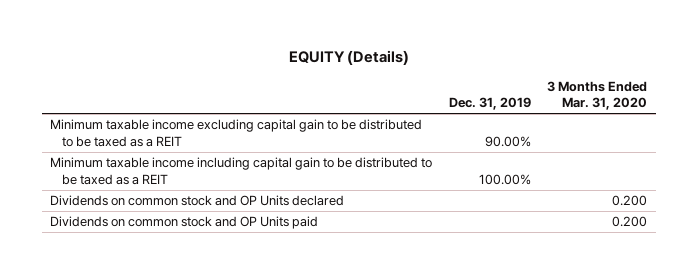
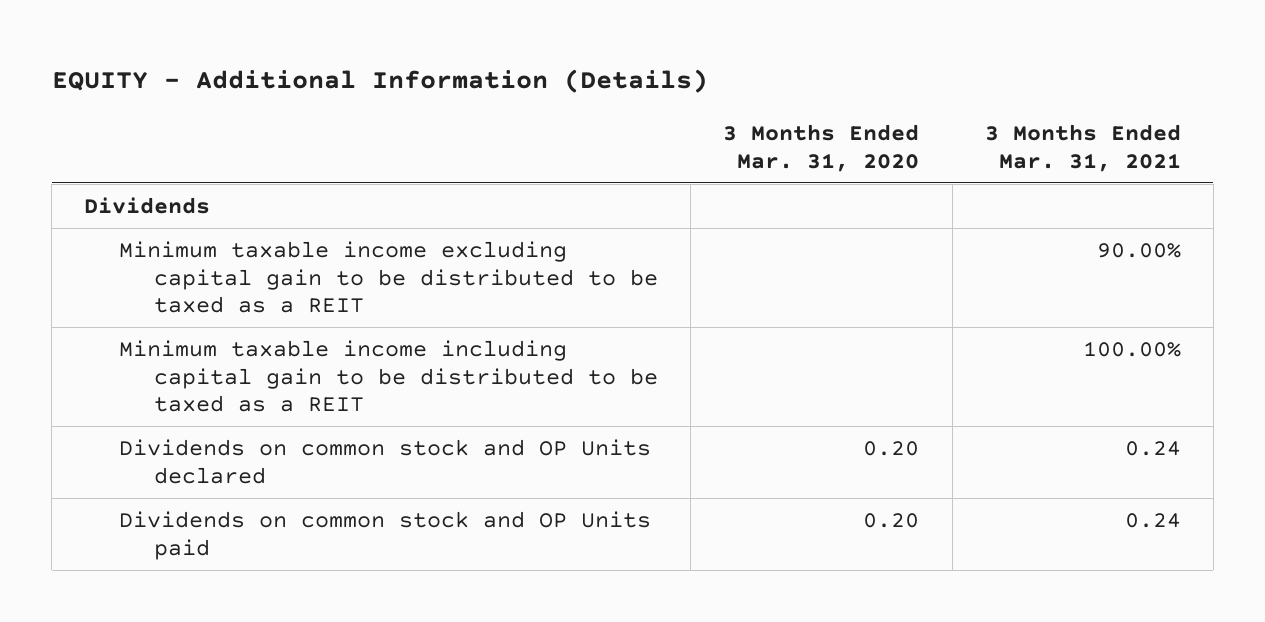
- EQUITY (Details)
+ EQUITY - Additional Information (Details)
- | Dec. 31, 2019 | 3 Months Ended Mar. 31, 2020
+ | 3 Months Ended Mar. 31, 2020 | 3 Months Ended Mar. 31, 2021
+ Dividends
- Dividends on common stock and OP Units declared | | 0.200
- Dividends on common stock and OP Units paid | | 0.200
+ Dividends on common stock and OP Units declared | 0.20 | 0.24
+ Dividends on common stock and OP Units paid | 0.20 | 0.24

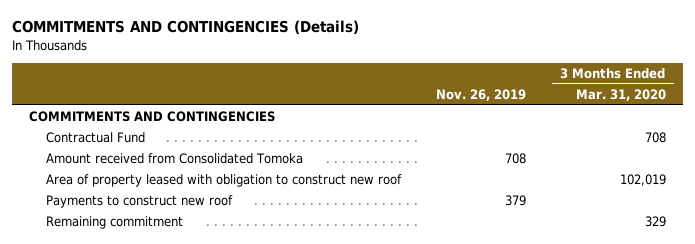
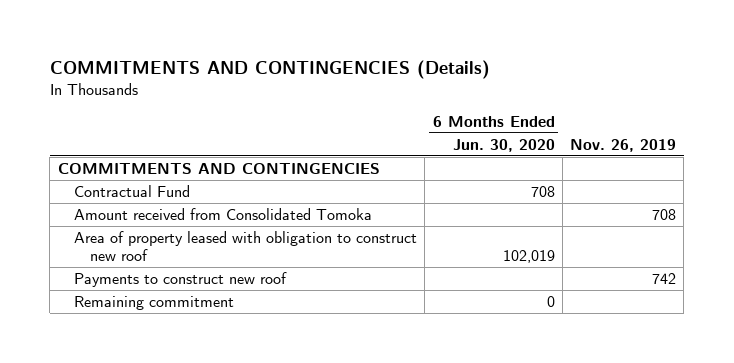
- | Nov. 26, 2019 | 3 Months Ended Mar. 31, 2020
+ | 6 Months Ended Jun. 30, 2020 | Nov. 26, 2019
- Payments to construct new roof | 379 |
+ Payments to construct new roof | | 742

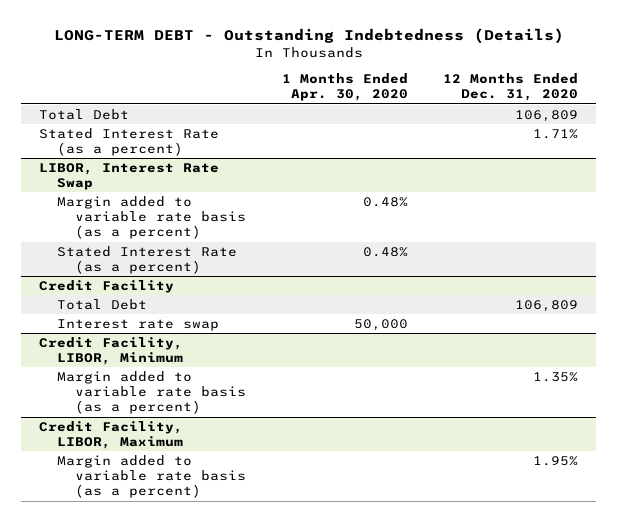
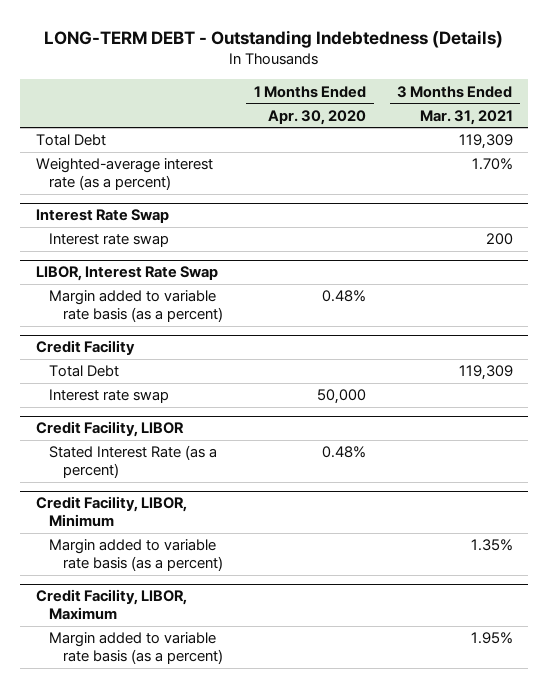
- | 1 Months Ended Apr. 30, 2020 | 12 Months Ended Dec. 31, 2020
+ | 1 Months Ended Apr. 30, 2020 | 3 Months Ended Mar. 31, 2021
- Stated Interest Rate (as a percent) | | 1.71%
+ Weighted-average interest rate (as a percent) | | 1.70%
+ Interest Rate Swap
+ Interest rate swap | | 200
@ LIBOR, Interest Rate Swap
- Stated Interest Rate (as a percent) | 0.48% |
+ Credit Facility, LIBOR
+ Stated Interest Rate (as a percent) | 0.48% |

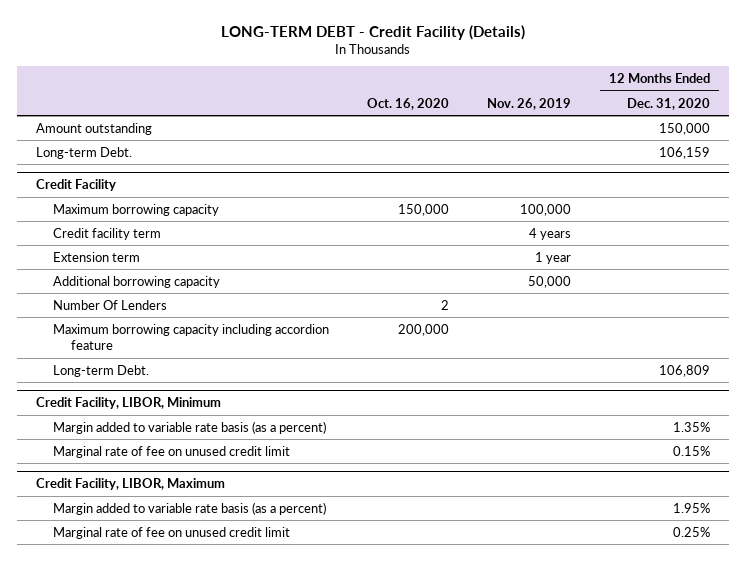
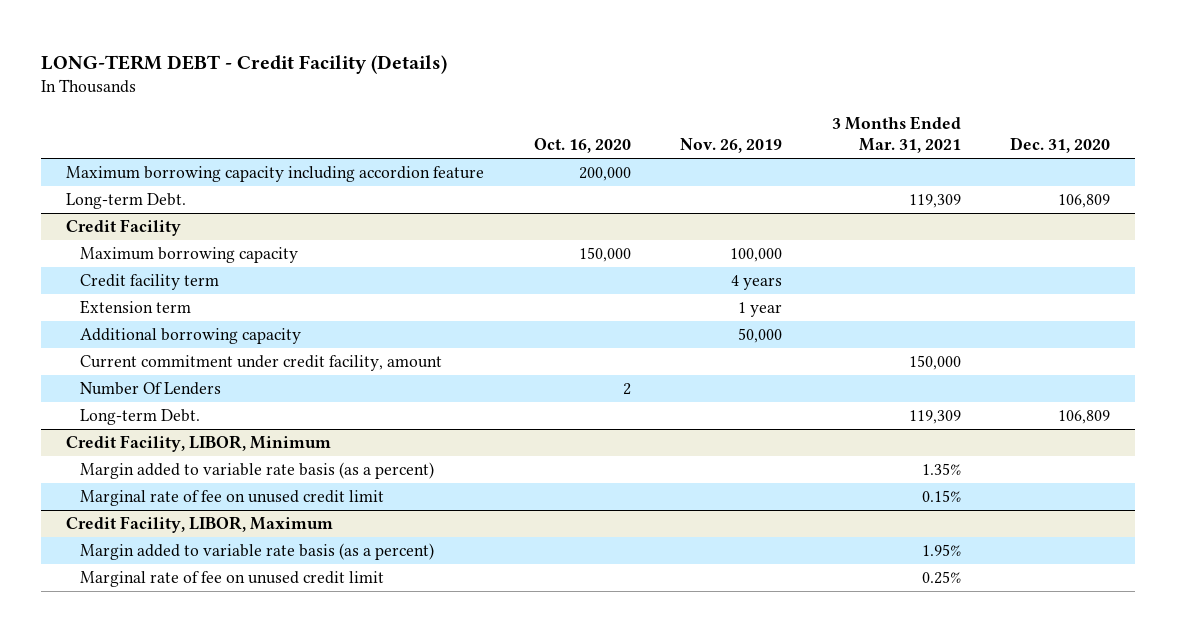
- | Oct. 16, 2020 | Nov. 26, 2019 | 12 Months Ended Dec. 31, 2020
+ | Oct. 16, 2020 | Nov. 26, 2019 | 3 Months Ended Mar. 31, 2021 | Dec. 31, 2020
- Amount outstanding | | | 150,000
+ Maximum borrowing capacity including accordion feature | 200,000 | | |
@ Credit Facility
+ Current commitment under credit facility, amount | | | 150,000 |
- Maximum borrowing capacity including accordion feature | 200,000 | |

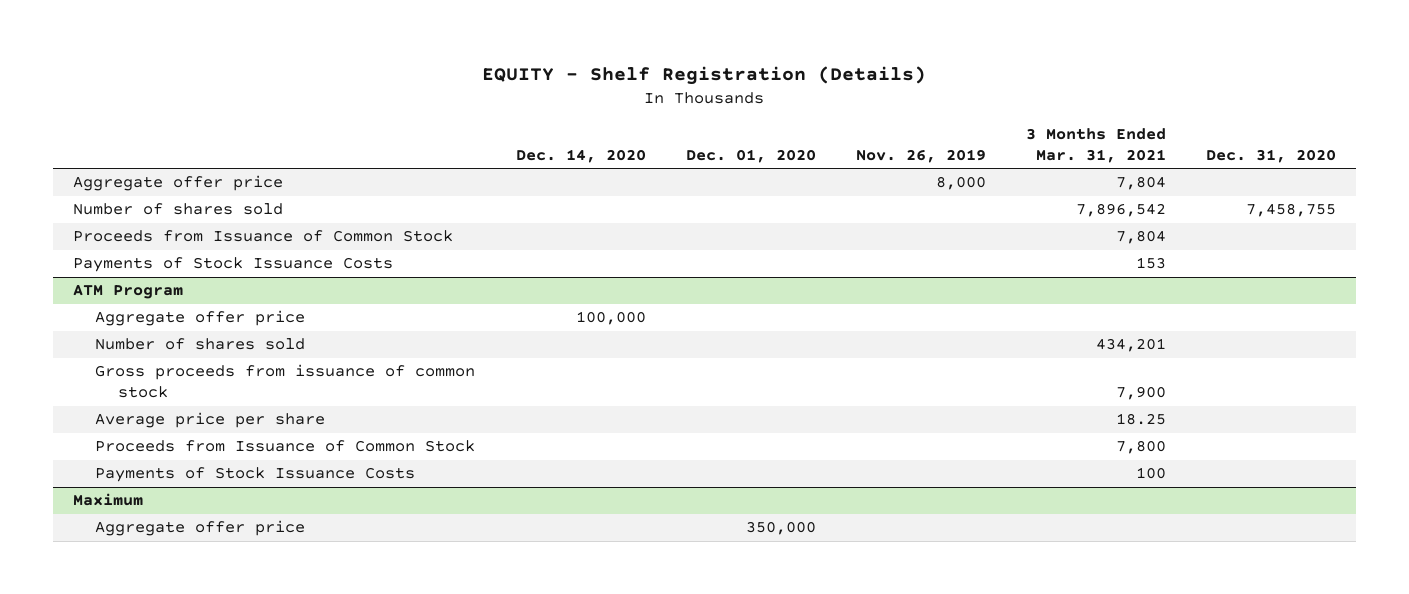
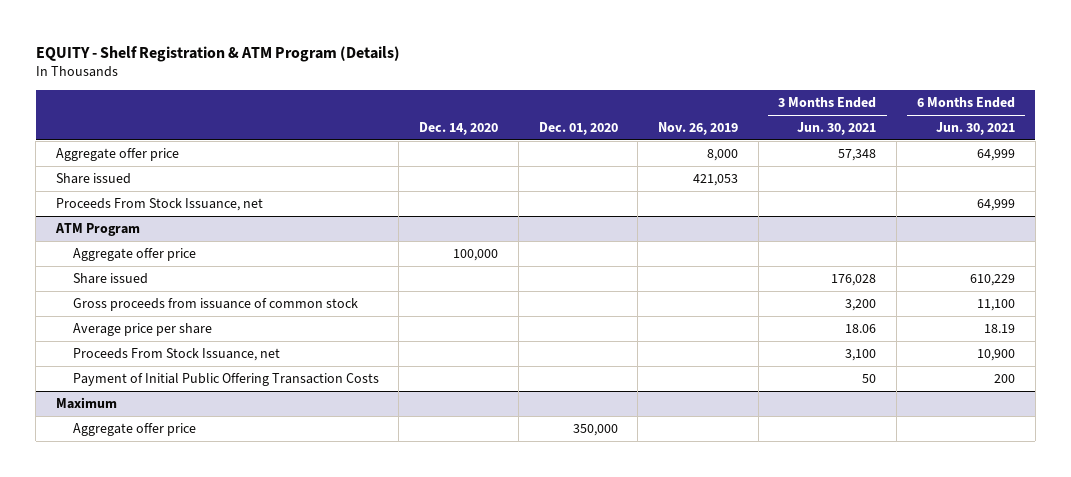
- EQUITY - Shelf Registration (Details)
+ EQUITY - Shelf Registration & ATM Program (Details)
- | Dec. 14, 2020 | Dec. 01, 2020 | Nov. 26, 2019 | 3 Months Ended Mar. 31, 2021 | Dec. 31, 2020
+ | Dec. 14, 2020 | Dec. 01, 2020 | Nov. 26, 2019 | 3 Months Ended Jun. 30, 2021 | 6 Months Ended Jun. 30, 2021
- Number of shares sold | | | | 7,896,542 | 7,458,755
- Proceeds from Issuance of Common Stock | | | | 7,804 |
- Payments of Stock Issuance Costs | | | | 153 |
+ Share issued | | | 421,053 | |
+ Proceeds From Stock Issuance, net | | | | | 64,999
@ ATM Program
- Number of shares sold | | | | 434,201 |
+ Share issued | | | | 176,028 | 610,229
- Proceeds from Issuance of Common Stock | | | | 7,800 |
- Payments of Stock Issuance Costs | | | | 100 |
+ Proceeds From Stock Issuance, net | | | | 3,100 | 10,900
+ Payment of Initial Public Offering Transaction Costs | | | | 50 | 200

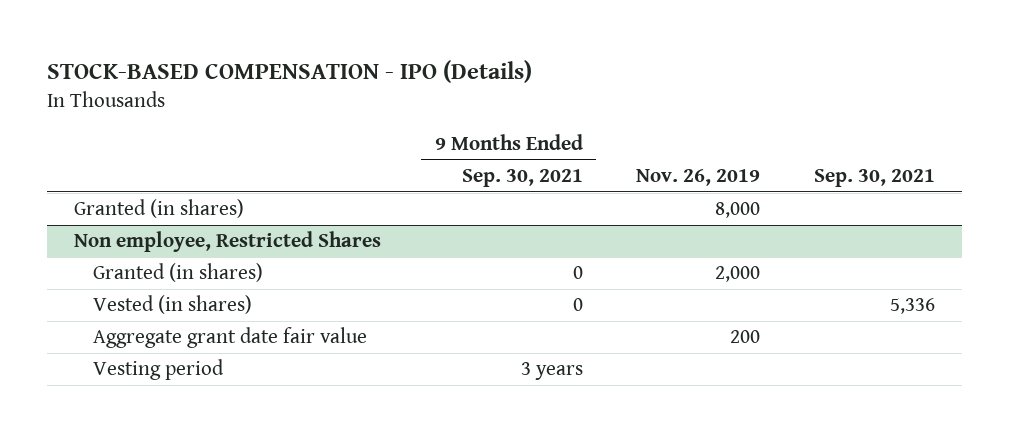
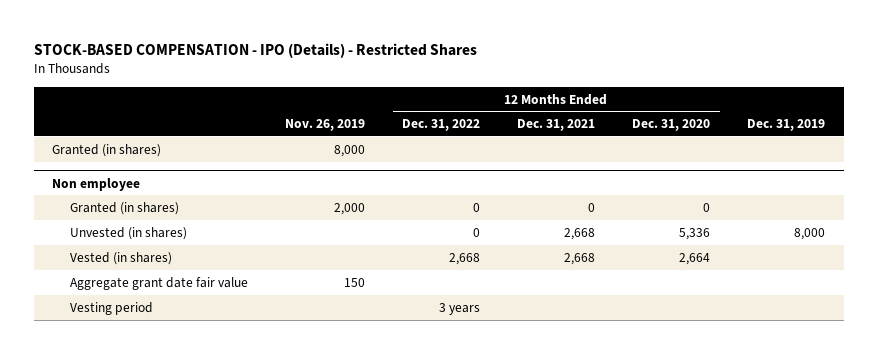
- STOCK-BASED COMPENSATION - IPO (Details)
+ STOCK-BASED COMPENSATION - IPO (Details) - Restricted Shares
- | 9 Months Ended Sep. 30, 2021 | Nov. 26, 2019 | Sep. 30, 2021
+ | Nov. 26, 2019 | 12 Months Ended Dec. 31, 2022 | 12 Months Ended Dec. 31, 2021 | 12 Months Ended Dec. 31, 2020 | Dec. 31, 2019
- Non employee, Restricted Shares
+ Non employee
+ Unvested (in shares) | | 0 | 2,668 | 5,336 | 8,000
- Aggregate grant date fair value | | 200 |
+ Aggregate grant date fair value | 150 | | | |

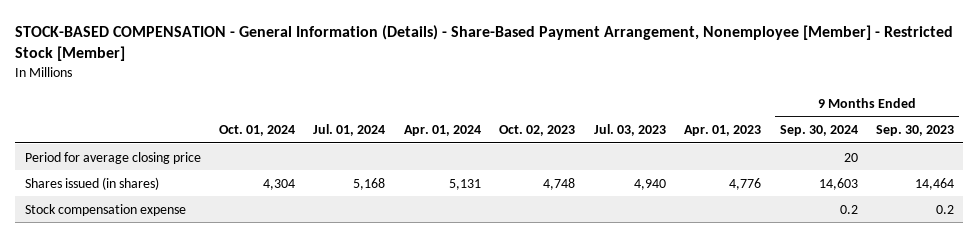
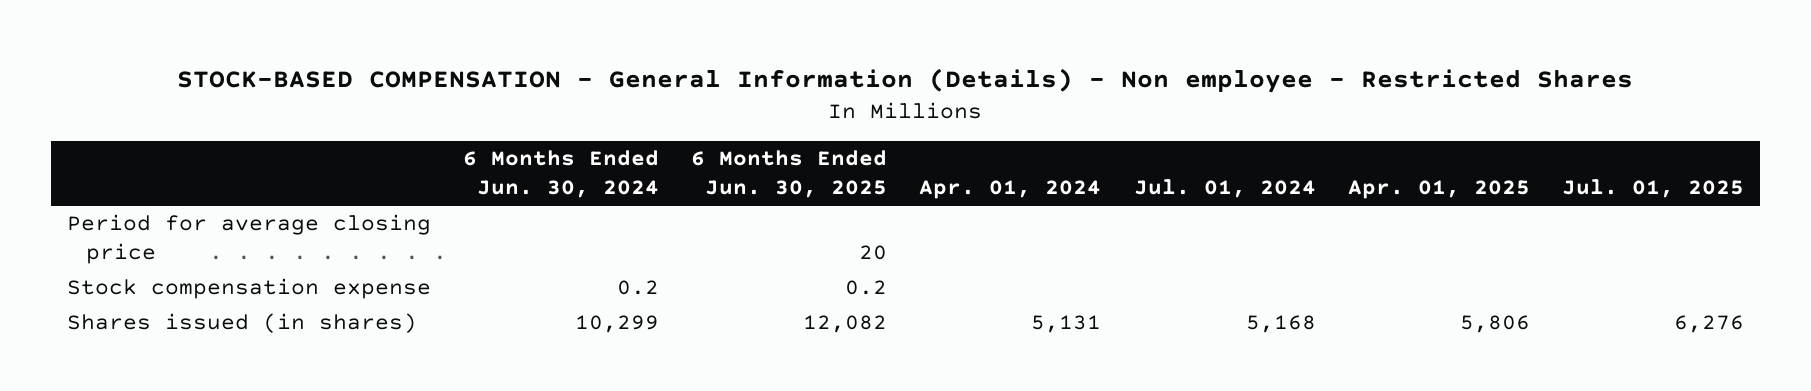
- STOCK-BASED COMPENSATION - General Information (Details) - Share-Based Payment Arrangement, Nonemployee [Member] - Restricted Stock [Member]
+ STOCK-BASED COMPENSATION - General Information (Details) - Non employee - Restricted Shares
- | Oct. 01, 2024 | Jul. 01, 2024 | Apr. 01, 2024 | Oct. 02, 2023 | Jul. 03, 2023 | Apr. 01, 2023 | 9 Months Ended Sep. 30, 2024 | 9 Months Ended Sep. 30, 2023
+ | 6 Months Ended Jun. 30, 2024 | 6 Months Ended Jun. 30, 2025 | Apr. 01, 2024 | Jul. 01, 2024 | Apr. 01, 2025 | Jul. 01, 2025
moved down: Shares issued (in shares) | 10,299 | 12,082 | 5,131 | 5,168 | 5,806 | 6,276

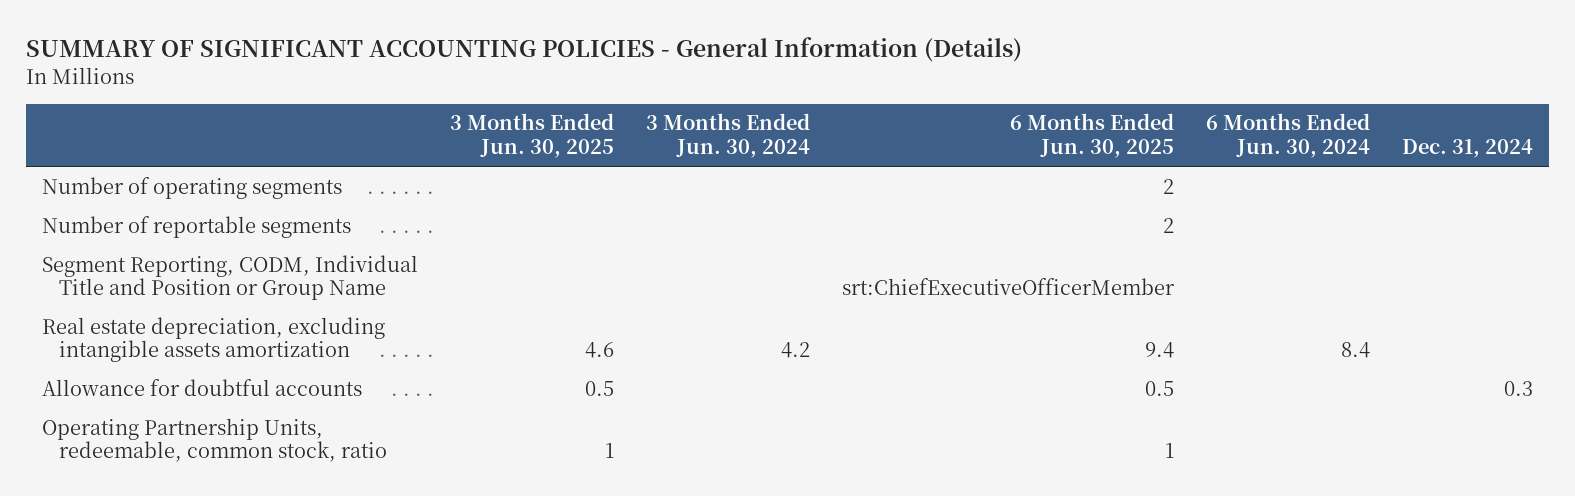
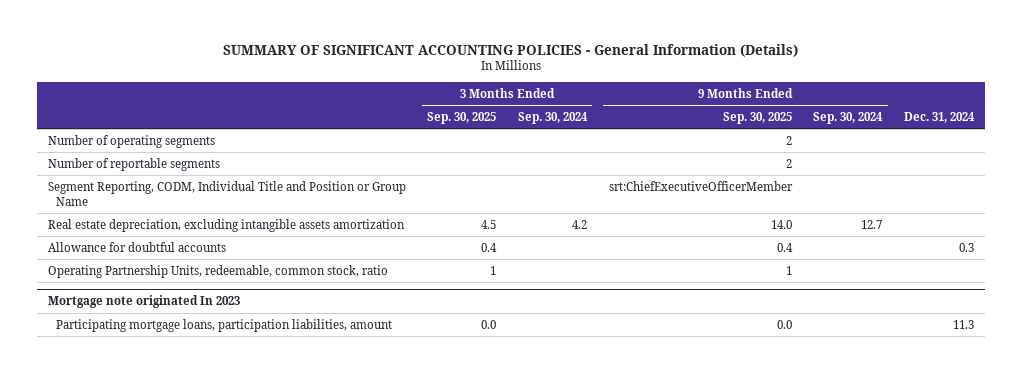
- | 3 Months Ended Jun. 30, 2025 | 3 Months Ended Jun. 30, 2024 | 6 Months Ended Jun. 30, 2025 | 6 Months Ended Jun. 30, 2024 | Dec. 31, 2024
+ | 3 Months Ended Sep. 30, 2025 | 3 Months Ended Sep. 30, 2024 | 9 Months Ended Sep. 30, 2025 | 9 Months Ended Sep. 30, 2024 | Dec. 31, 2024
+ Mortgage note originated In 2023
+ Participating mortgage loans, participation liabilities, amount | 0.0 | | 0.0 | | 11.3

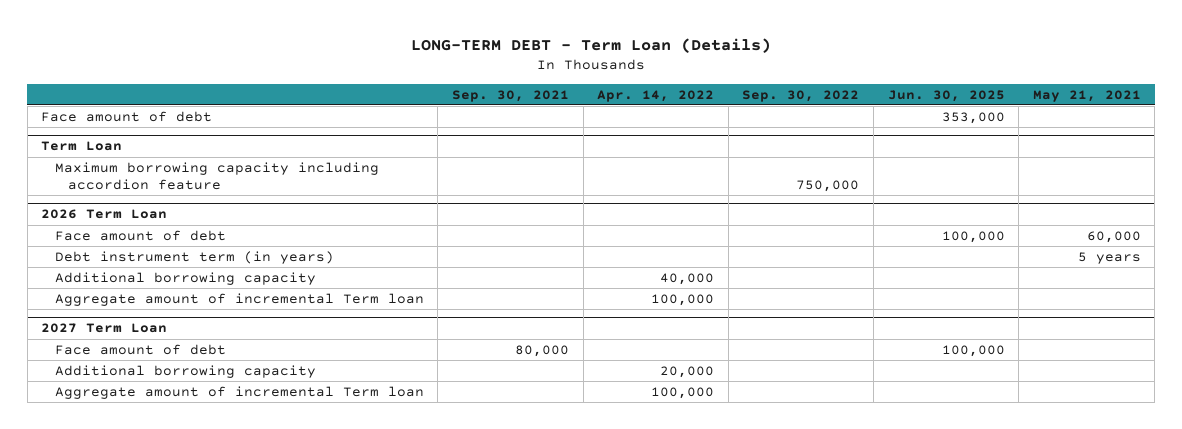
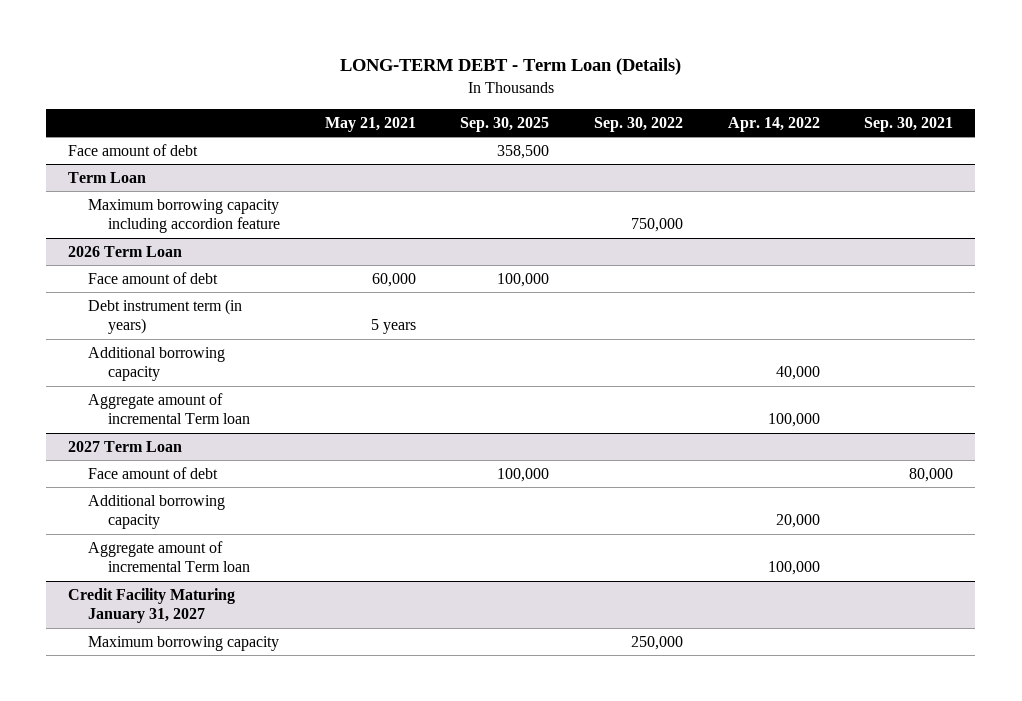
- | Sep. 30, 2021 | Apr. 14, 2022 | Sep. 30, 2022 | Jun. 30, 2025 | May 21, 2021
+ | May 21, 2021 | Sep. 30, 2025 | Sep. 30, 2022 | Apr. 14, 2022 | Sep. 30, 2021
+ Credit Facility Maturing January 31, 2027
+ Maximum borrowing capacity | | | 250,000 | |

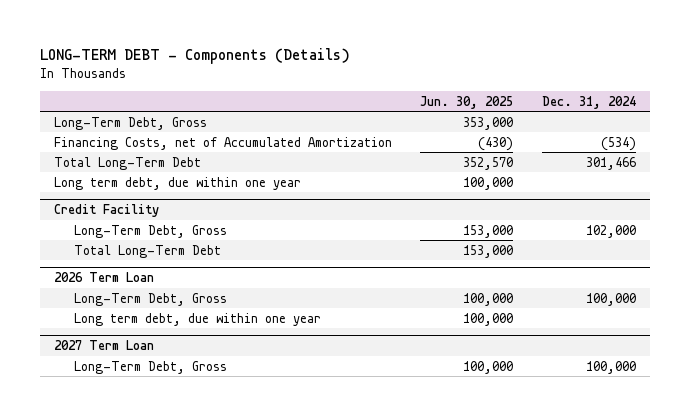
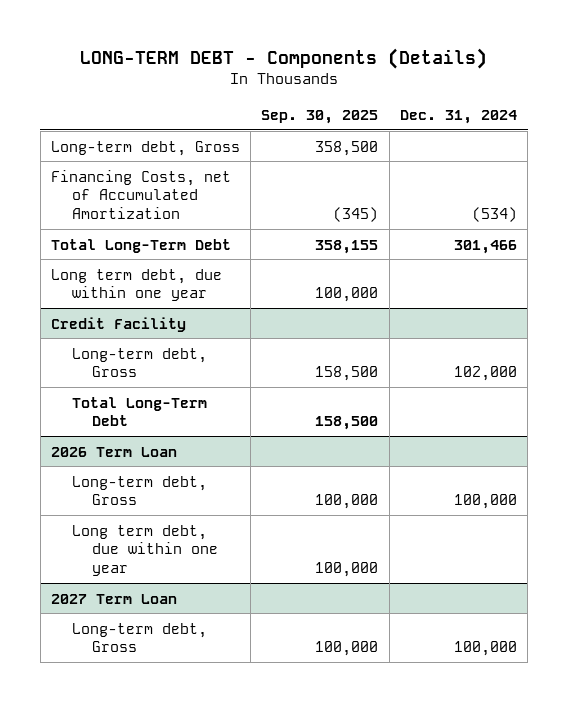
- | Jun. 30, 2025 | Dec. 31, 2024
+ | Sep. 30, 2025 | Dec. 31, 2024
- Long-Term Debt, Gross | 353,000 |
+ Long-term debt, Gross | 358,500 |
@ Credit Facility
- Long-Term Debt, Gross | 153,000 | 102,000
+ Long-term debt, Gross | 158,500 | 102,000
@ 2026 Term Loan
- Long-Term Debt, Gross | 100,000 | 100,000
+ Long-term debt, Gross | 100,000 | 100,000
@ 2027 Term Loan
- Long-Term Debt, Gross | 100,000 | 100,000
+ Long-term debt, Gross | 100,000 | 100,000

